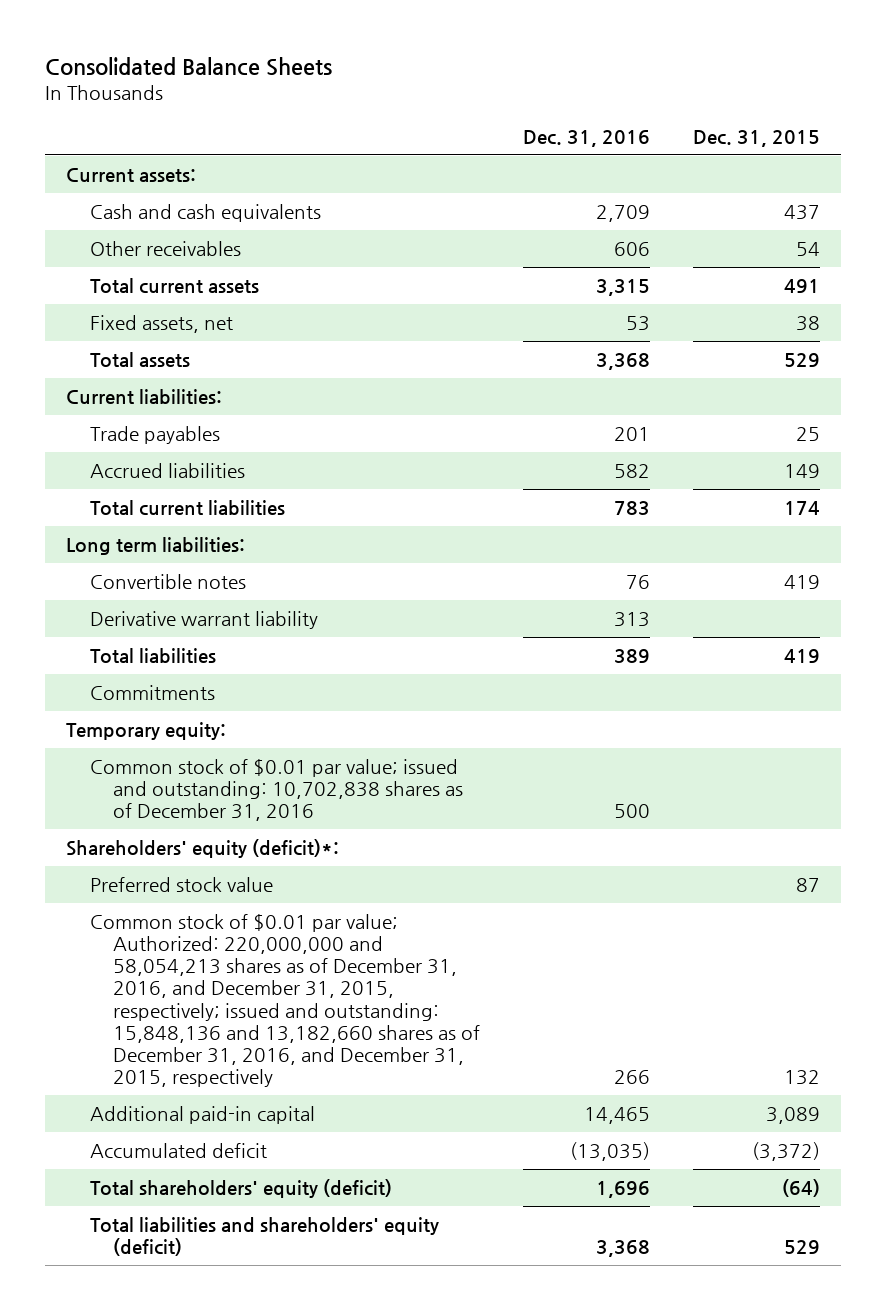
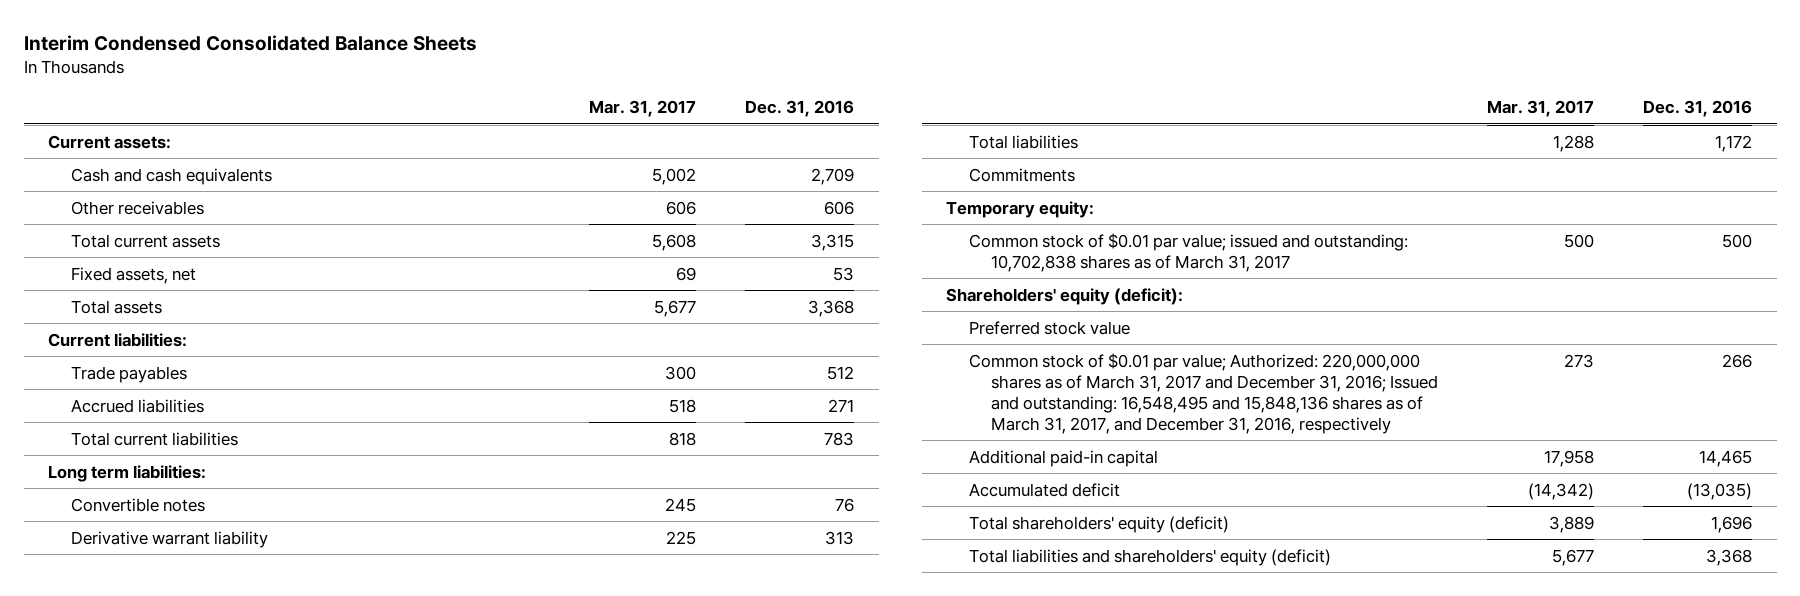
- Consolidated Balance Sheets
+ Interim Condensed Consolidated Balance Sheets
- | Dec. 31, 2016 | Dec. 31, 2015
+ | Mar. 31, 2017 | Dec. 31, 2016
- Trade payables | 201 | 25
- Accrued liabilities | 582 | 149
+ Trade payables | 300 | 512
+ Accrued liabilities | 518 | 271
- Total liabilities | 389 | 419
+ Total liabilities | 1,288 | 1,172
- Common stock of $0.01 par value; issued and outstanding: 10,702,838 shares as of December 31, 2016 | 500 |
- Shareholders' equity (deficit)*:
+ Common stock of $0.01 par value; issued and outstanding: 10,702,838 shares as of March 31, 2017 | 500 | 500
+ Shareholders' equity (deficit):
- Common stock of $0.01 par value; Authorized: 220,000,000 and 58,054,213 shares as of December 31, 2016, and December 31, 2015, respectively; issued and outstanding: 15,848,136 and 13,182,660 shares as of December 31, 2016, and December 31, 2015, respectively | 266 | 132
+ Common stock of $0.01 par value; Authorized: 220,000,000 shares as of March 31, 2017 and December 31, 2016; Issued and outstanding: 16,548,495 and 15,848,136 shares as of March 31, 2017, and December 31, 2016, respectively | 273 | 266

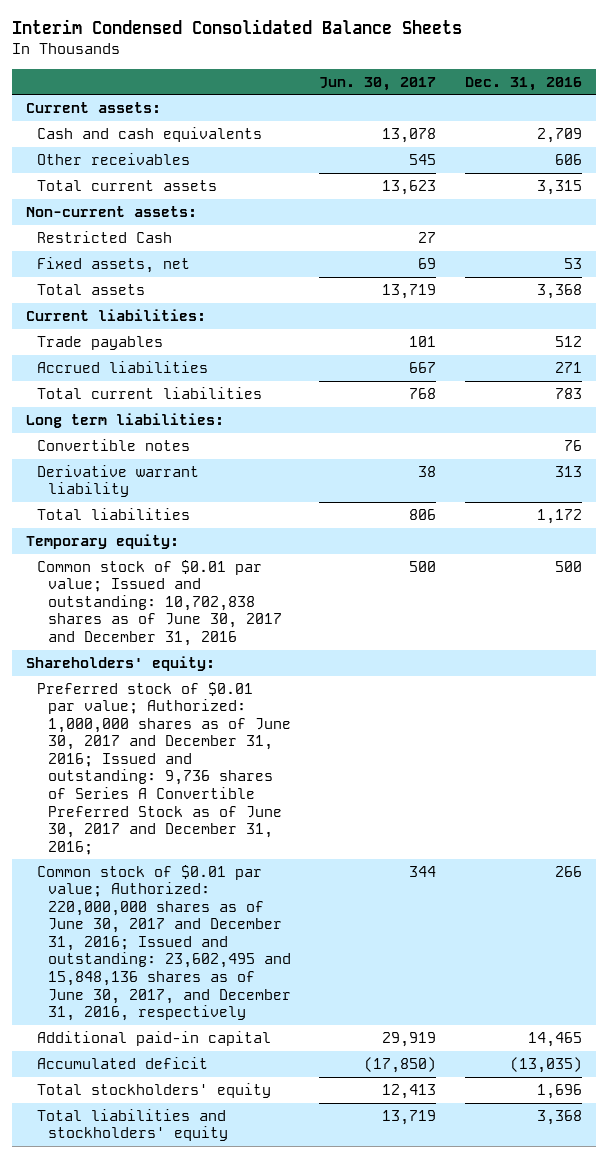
- | Mar. 31, 2017 | Dec. 31, 2016
+ | Jun. 30, 2017 | Dec. 31, 2016
+ Non-current assets:
+ Restricted Cash | 27 |
- Commitments
- Common stock of $0.01 par value; issued and outstanding: 10,702,838 shares as of March 31, 2017 | 500 | 500
- Shareholders' equity (deficit):
- Preferred stock value
- Common stock of $0.01 par value; Authorized: 220,000,000 shares as of March 31, 2017 and December 31, 2016; Issued and outstanding: 16,548,495 and 15,848,136 shares as of March 31, 2017, and December 31, 2016, respectively | 273 | 266
+ Common stock of $0.01 par value; Issued and outstanding: 10,702,838 shares as of June 30, 2017 and December 31, 2016 | 500 | 500
+ Shareholders' equity:
+ Preferred stock of $0.01 par value; Authorized: 1,000,000 shares as of June 30, 2017 and December 31, 2016; Issued and outstanding: 9,736 shares of Series A Convertible Preferred Stock as of June 30, 2017 and December 31, 2016;
+ Common stock of $0.01 par value; Authorized: 220,000,000 shares as of June 30, 2017 and December 31, 2016; Issued and outstanding: 23,602,495 and 15,848,136 shares as of June 30, 2017, and December 31, 2016, respectively | 344 | 266
- Total shareholders' equity (deficit) | 3,889 | 1,696
- Total liabilities and shareholders' equity (deficit) | 5,677 | 3,368
+ Total stockholders' equity | 12,413 | 1,696
+ Total liabilities and stockholders' equity | 13,719 | 3,368

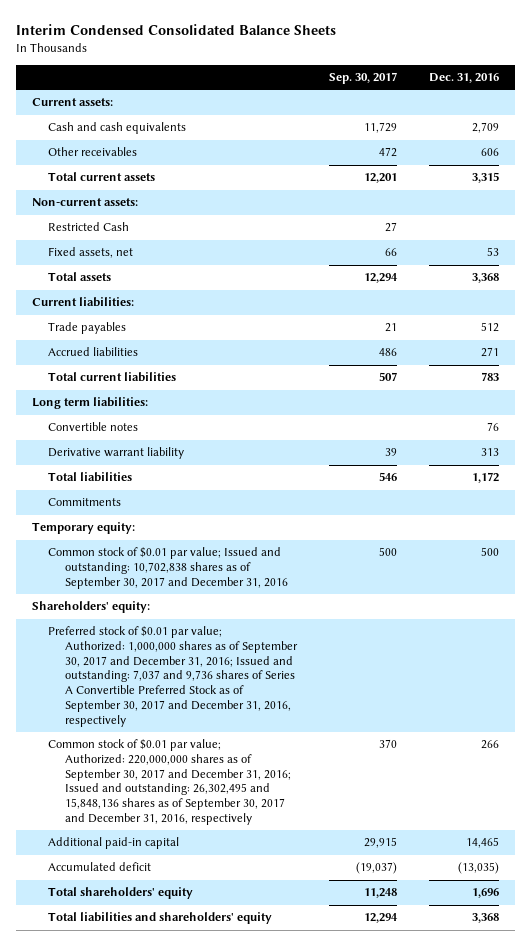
- | Jun. 30, 2017 | Dec. 31, 2016
+ | Sep. 30, 2017 | Dec. 31, 2016
+ Commitments
- Common stock of $0.01 par value; Issued and outstanding: 10,702,838 shares as of June 30, 2017 and December 31, 2016 | 500 | 500
+ Common stock of $0.01 par value; Issued and outstanding: 10,702,838 shares as of September 30, 2017 and December 31, 2016 | 500 | 500
- Preferred stock of $0.01 par value; Authorized: 1,000,000 shares as of June 30, 2017 and December 31, 2016; Issued and outstanding: 9,736 shares of Series A Convertible Preferred Stock as of June 30, 2017 and December 31, 2016;
- Common stock of $0.01 par value; Authorized: 220,000,000 shares as of June 30, 2017 and December 31, 2016; Issued and outstanding: 23,602,495 and 15,848,136 shares as of June 30, 2017, and December 31, 2016, respectively | 344 | 266
+ Preferred stock of $0.01 par value; Authorized: 1,000,000 shares as of September 30, 2017 and December 31, 2016; Issued and outstanding: 7,037 and 9,736 shares of Series A Convertible Preferred Stock as of September 30, 2017 and December 31, 2016, respectively
+ Common stock of $0.01 par value; Authorized: 220,000,000 shares as of September 30, 2017 and December 31, 2016; Issued and outstanding: 26,302,495 and 15,848,136 shares as of September 30, 2017 and December 31, 2016, respectively | 370 | 266
- Total stockholders' equity | 12,413 | 1,696
- Total liabilities and stockholders' equity | 13,719 | 3,368
+ Total shareholders' equity | 11,248 | 1,696
+ Total liabilities and shareholders' equity | 12,294 | 3,368

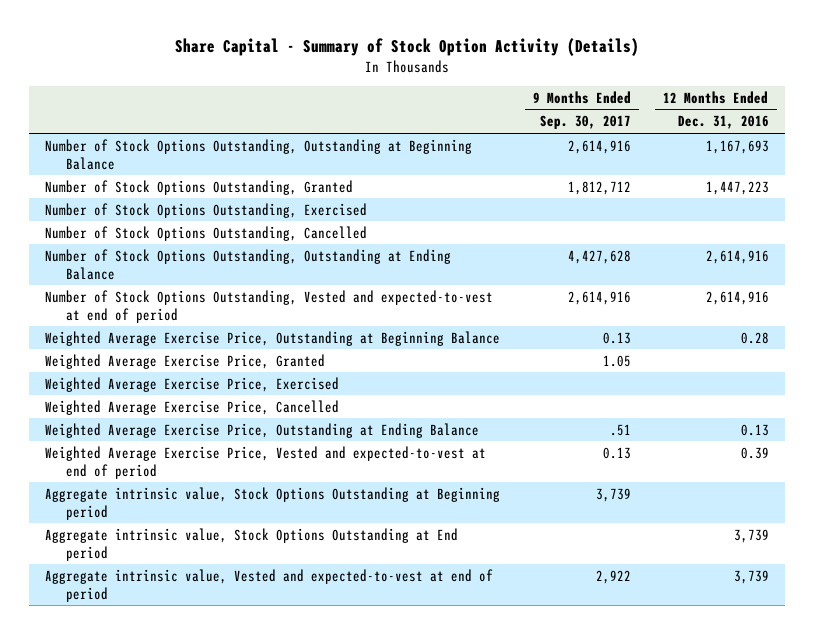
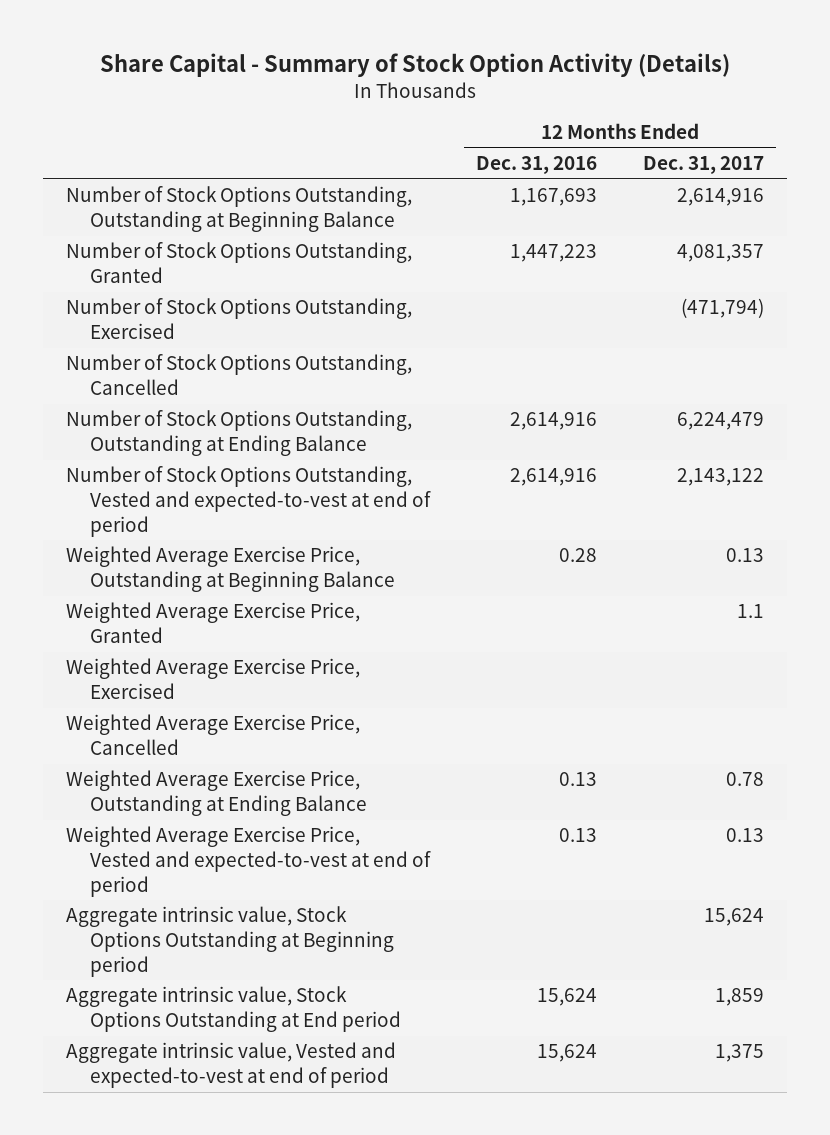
- | 9 Months Ended Sep. 30, 2017 | 12 Months Ended Dec. 31, 2016
+ | 12 Months Ended Dec. 31, 2016 | 12 Months Ended Dec. 31, 2017
- Weighted Average Exercise Price, Vested and expected-to-vest at end of period | 0.13 | 0.39
+ Weighted Average Exercise Price, Vested and expected-to-vest at end of period | 0.13 | 0.13
- Aggregate intrinsic value, Stock Options Outstanding at End period | | 3,739
- Aggregate intrinsic value, Vested and expected-to-vest at end of period | 2,922 | 3,739
+ Aggregate intrinsic value, Stock Options Outstanding at End period | 15,624 | 1,859
+ Aggregate intrinsic value, Vested and expected-to-vest at end of period | 15,624 | 1,375

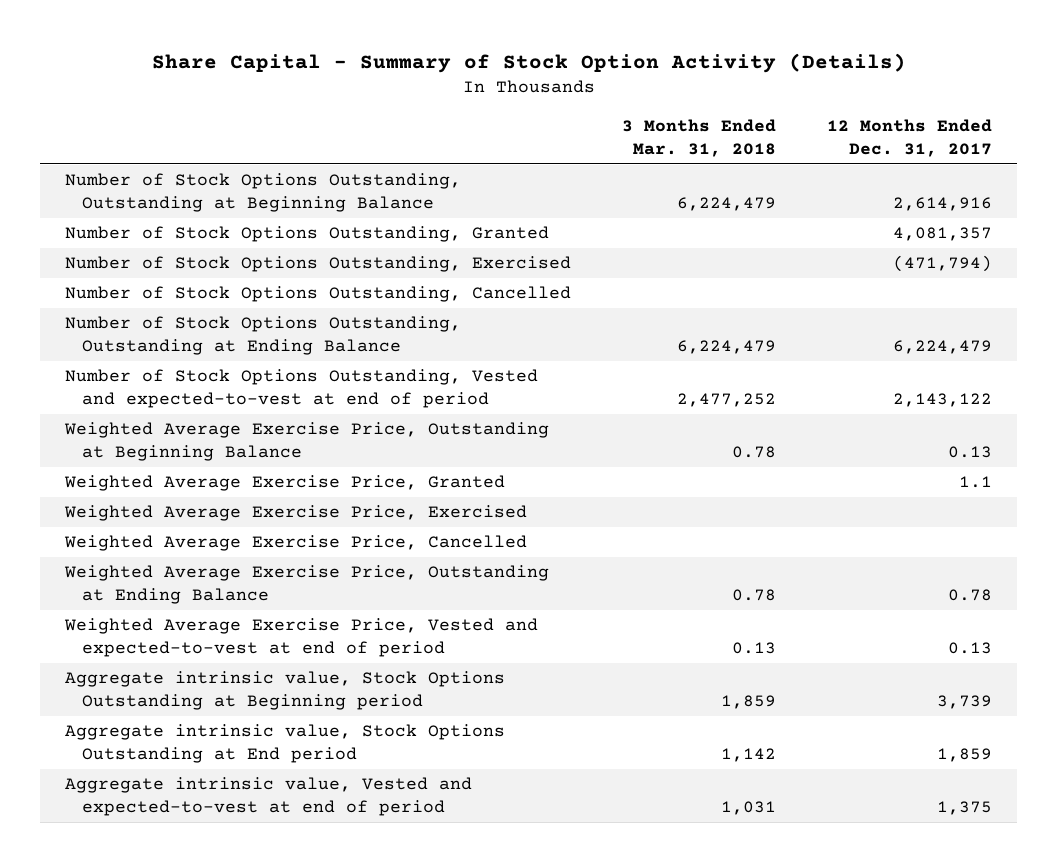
- | 12 Months Ended Dec. 31, 2016 | 12 Months Ended Dec. 31, 2017
+ | 3 Months Ended Mar. 31, 2018 | 12 Months Ended Dec. 31, 2017
- Aggregate intrinsic value, Stock Options Outstanding at Beginning period | | 15,624
+ Aggregate intrinsic value, Stock Options Outstanding at Beginning period | 1,859 | 3,739

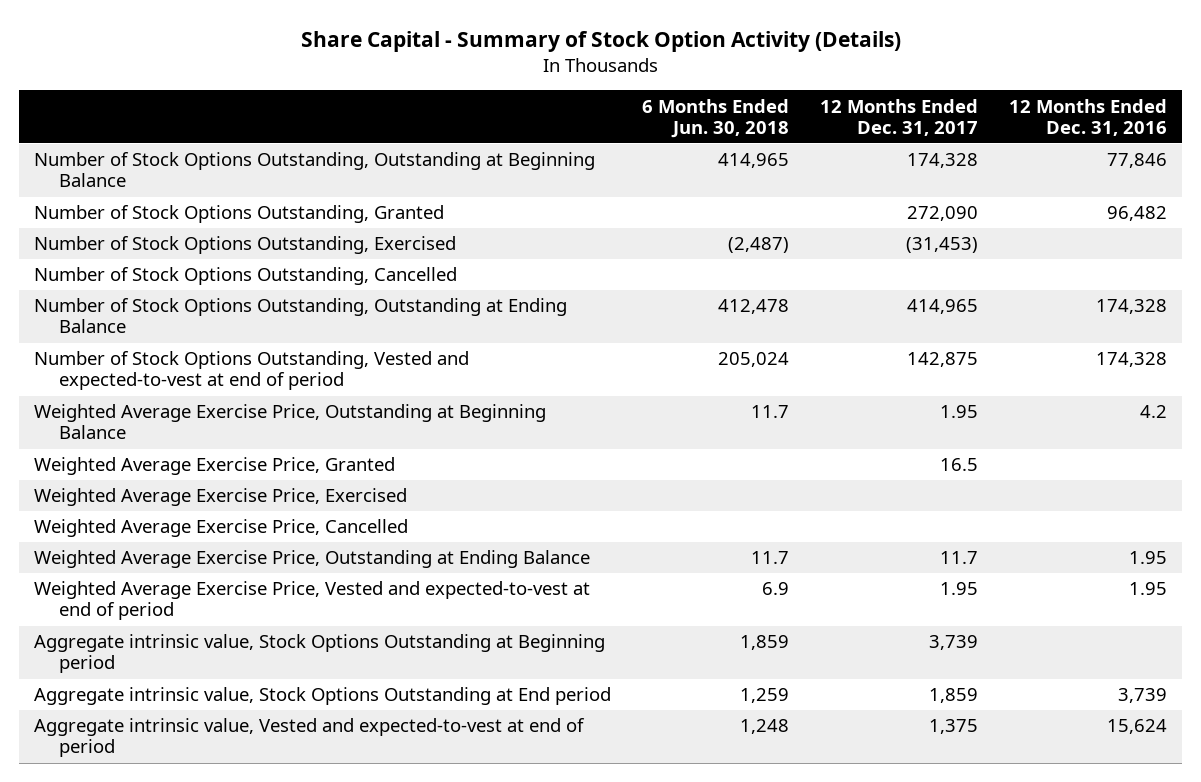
- | 3 Months Ended Mar. 31, 2018 | 12 Months Ended Dec. 31, 2017
+ | 6 Months Ended Jun. 30, 2018 | 12 Months Ended Dec. 31, 2017 | 12 Months Ended Dec. 31, 2016
- Number of Stock Options Outstanding, Outstanding at Beginning Balance | 6,224,479 | 2,614,916
- Number of Stock Options Outstanding, Granted | | 4,081,357
- Number of Stock Options Outstanding, Exercised | | (471,794)
+ Number of Stock Options Outstanding, Outstanding at Beginning Balance | 414,965 | 174,328 | 77,846
+ Number of Stock Options Outstanding, Granted | | 272,090 | 96,482
+ Number of Stock Options Outstanding, Exercised | (2,487) | (31,453) |
- Number of Stock Options Outstanding, Outstanding at Ending Balance | 6,224,479 | 6,224,479
- Number of Stock Options Outstanding, Vested and expected-to-vest at end of period | 2,477,252 | 2,143,122
- Weighted Average Exercise Price, Outstanding at Beginning Balance | 0.78 | 0.13
- Weighted Average Exercise Price, Granted | | 1.1
+ Number of Stock Options Outstanding, Outstanding at Ending Balance | 412,478 | 414,965 | 174,328
+ Number of Stock Options Outstanding, Vested and expected-to-vest at end of period | 205,024 | 142,875 | 174,328
+ Weighted Average Exercise Price, Outstanding at Beginning Balance | 11.7 | 1.95 | 4.2
+ Weighted Average Exercise Price, Granted | | 16.5 |
- Weighted Average Exercise Price, Outstanding at Ending Balance | 0.78 | 0.78
- Weighted Average Exercise Price, Vested and expected-to-vest at end of period | 0.13 | 0.13
+ Weighted Average Exercise Price, Outstanding at Ending Balance | 11.7 | 11.7 | 1.95
+ Weighted Average Exercise Price, Vested and expected-to-vest at end of period | 6.9 | 1.95 | 1.95

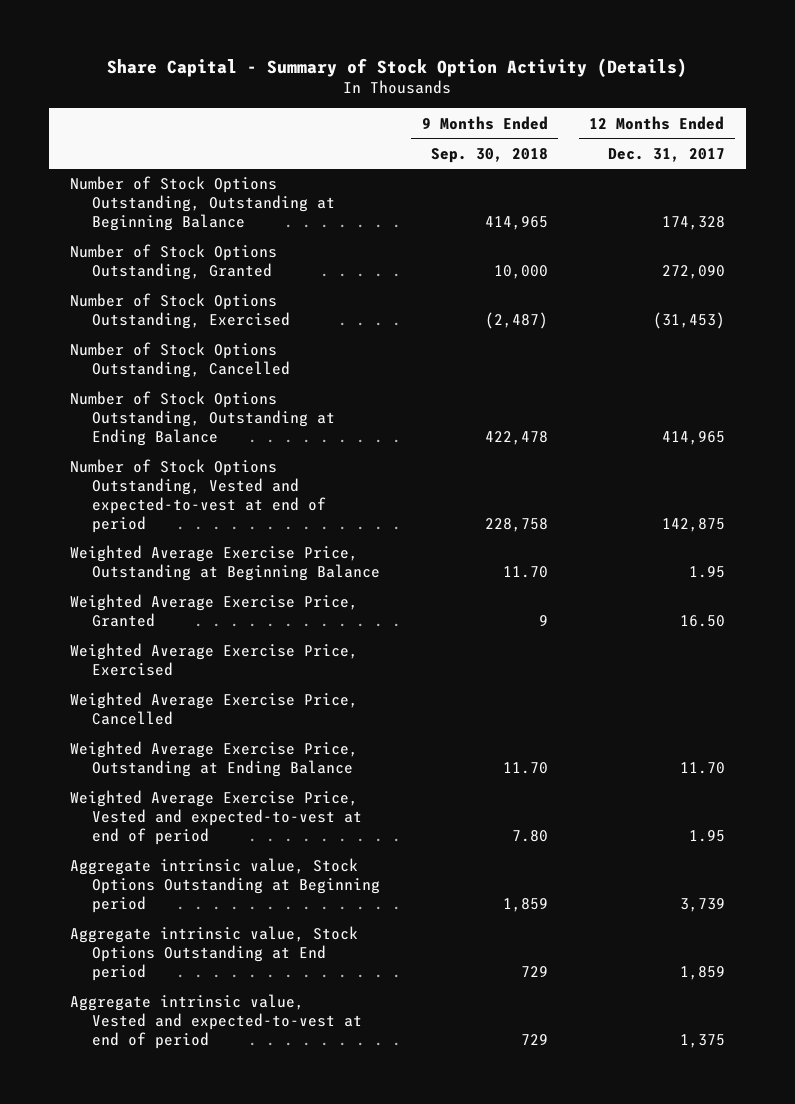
- | 6 Months Ended Jun. 30, 2018 | 12 Months Ended Dec. 31, 2017 | 12 Months Ended Dec. 31, 2016
+ | 9 Months Ended Sep. 30, 2018 | 12 Months Ended Dec. 31, 2017
- Weighted Average Exercise Price, Granted | | 16.5 |
+ Weighted Average Exercise Price, Granted | 9 | 16.50
- Weighted Average Exercise Price, Outstanding at Ending Balance | 11.7 | 11.7 | 1.95
+ Weighted Average Exercise Price, Outstanding at Ending Balance | 11.70 | 11.70

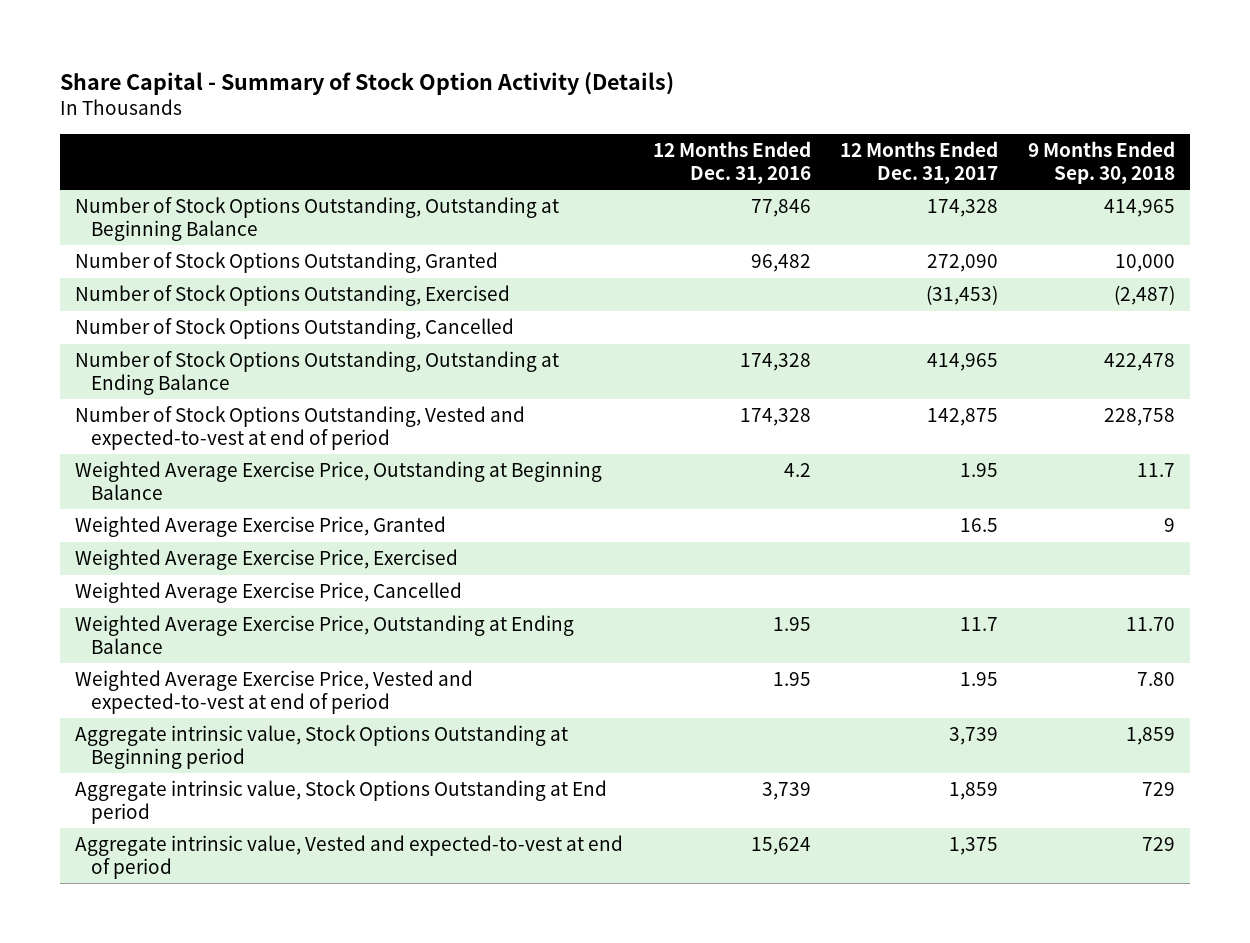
- | 9 Months Ended Sep. 30, 2018 | 12 Months Ended Dec. 31, 2017
+ | 12 Months Ended Dec. 31, 2016 | 12 Months Ended Dec. 31, 2017 | 9 Months Ended Sep. 30, 2018
- Weighted Average Exercise Price, Outstanding at Beginning Balance | 11.70 | 1.95
- Weighted Average Exercise Price, Granted | 9 | 16.50
+ Weighted Average Exercise Price, Outstanding at Beginning Balance | 4.2 | 1.95 | 11.7
+ Weighted Average Exercise Price, Granted | | 16.5 | 9
- Weighted Average Exercise Price, Outstanding at Ending Balance | 11.70 | 11.70
+ Weighted Average Exercise Price, Outstanding at Ending Balance | 1.95 | 11.7 | 11.70

